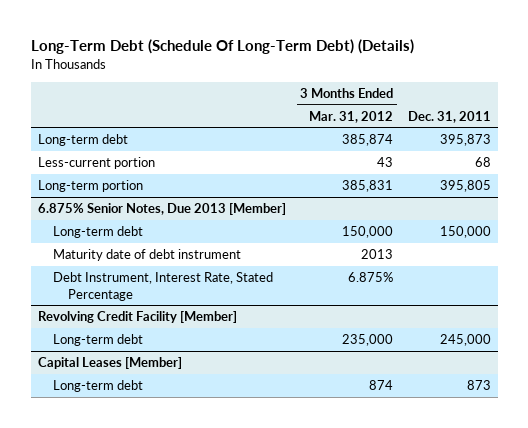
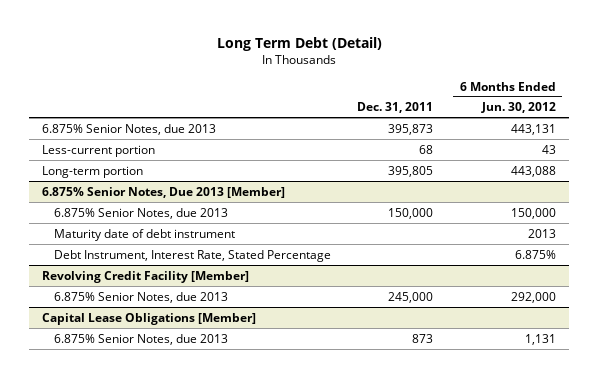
- Long-Term Debt (Schedule Of Long-Term Debt) (Details)
+ Long Term Debt (Detail)
- | 3 Months Ended Mar. 31, 2012 | Dec. 31, 2011
+ | Dec. 31, 2011 | 6 Months Ended Jun. 30, 2012
- Long-term debt | 385,874 | 395,873
+ 6.875% Senior Notes, due 2013 | 395,873 | 443,131
@ 6.875% Senior Notes, Due 2013 [Member]
- Long-term debt | 150,000 | 150,000
+ 6.875% Senior Notes, due 2013 | 150,000 | 150,000
@ Revolving Credit Facility [Member]
- Long-term debt | 235,000 | 245,000
- Capital Leases [Member]
- Long-term debt | 874 | 873
@ Revolving Credit Facility [Member]
+ 6.875% Senior Notes, due 2013 | 245,000 | 292,000
+ Capital Lease Obligations [Member]
+ 6.875% Senior Notes, due 2013 | 873 | 1,131

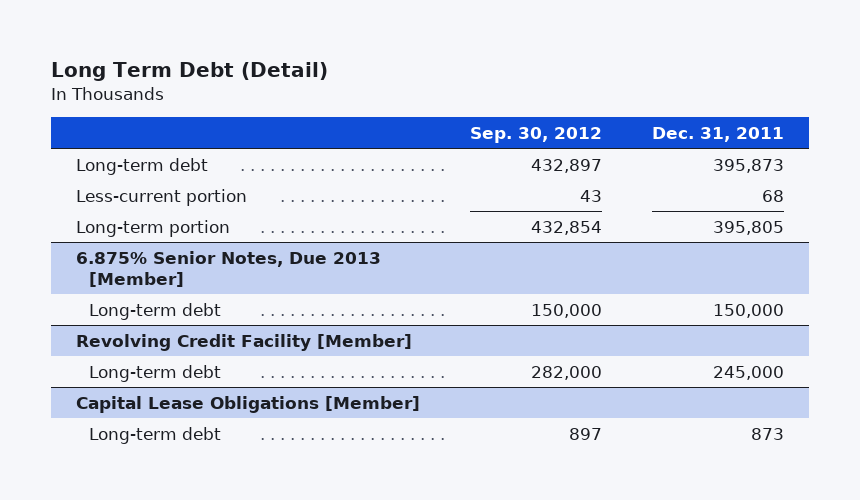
- | Dec. 31, 2011 | 6 Months Ended Jun. 30, 2012
+ | Sep. 30, 2012 | Dec. 31, 2011
- 6.875% Senior Notes, due 2013 | 395,873 | 443,131
+ Long-term debt | 432,897 | 395,873
@ 6.875% Senior Notes, Due 2013 [Member]
- 6.875% Senior Notes, due 2013 | 150,000 | 150,000
- Maturity date of debt instrument | | 2013
- Debt Instrument, Interest Rate, Stated Percentage | | 6.875%
+ Long-term debt | 150,000 | 150,000
@ Revolving Credit Facility [Member]
- 6.875% Senior Notes, due 2013 | 245,000 | 292,000
+ Long-term debt | 282,000 | 245,000
@ Capital Lease Obligations [Member]
- 6.875% Senior Notes, due 2013 | 873 | 1,131
+ Long-term debt | 897 | 873

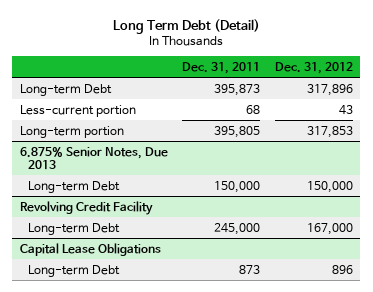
- | Sep. 30, 2012 | Dec. 31, 2011
+ | Dec. 31, 2011 | Dec. 31, 2012
- Long-term debt | 432,897 | 395,873
+ Long-term Debt | 395,873 | 317,896
- 6.875% Senior Notes, Due 2013 [Member]
- Long-term debt | 150,000 | 150,000
- Revolving Credit Facility [Member]
- Long-term debt | 282,000 | 245,000
- Capital Lease Obligations [Member]
- Long-term debt | 897 | 873
+ 6.875% Senior Notes, Due 2013
+ Long-term Debt | 150,000 | 150,000
+ Revolving Credit Facility
+ Long-term Debt | 245,000 | 167,000
+ Capital Lease Obligations
+ Long-term Debt | 873 | 896

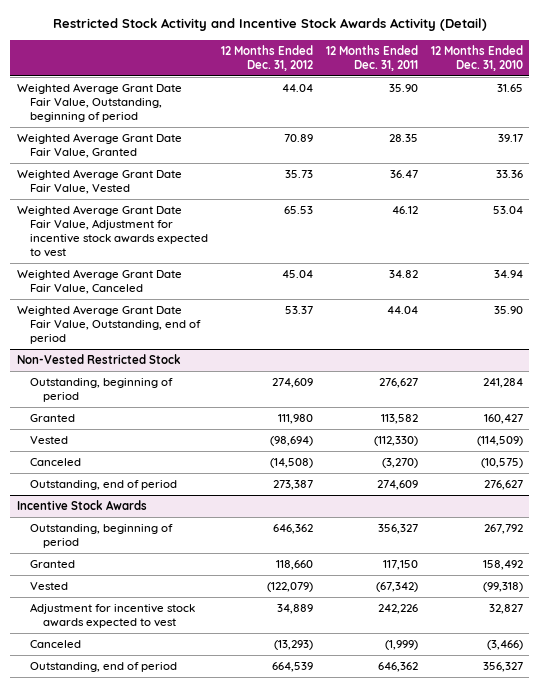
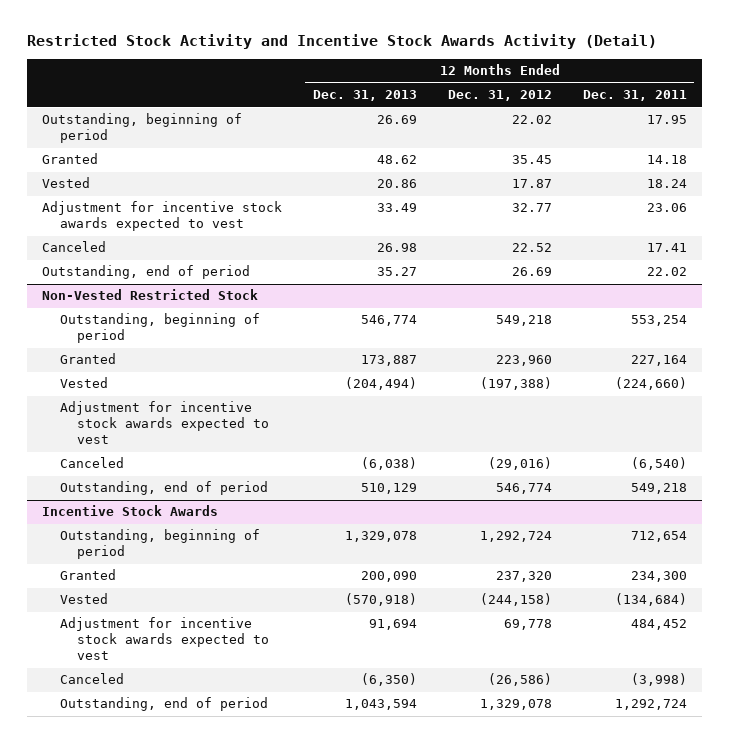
- | 12 Months Ended Dec. 31, 2012 | 12 Months Ended Dec. 31, 2011 | 12 Months Ended Dec. 31, 2010
+ | 12 Months Ended Dec. 31, 2013 | 12 Months Ended Dec. 31, 2012 | 12 Months Ended Dec. 31, 2011
- Weighted Average Grant Date Fair Value, Outstanding, beginning of period | 44.04 | 35.90 | 31.65
- Weighted Average Grant Date Fair Value, Granted | 70.89 | 28.35 | 39.17
- Weighted Average Grant Date Fair Value, Vested | 35.73 | 36.47 | 33.36
- Weighted Average Grant Date Fair Value, Adjustment for incentive stock awards expected to vest | 65.53 | 46.12 | 53.04
- Weighted Average Grant Date Fair Value, Canceled | 45.04 | 34.82 | 34.94
- Weighted Average Grant Date Fair Value, Outstanding, end of period | 53.37 | 44.04 | 35.90
+ Outstanding, beginning of period | 26.69 | 22.02 | 17.95
+ Granted | 48.62 | 35.45 | 14.18
+ Vested | 20.86 | 17.87 | 18.24
+ Adjustment for incentive stock awards expected to vest | 33.49 | 32.77 | 23.06
+ Canceled | 26.98 | 22.52 | 17.41
+ Outstanding, end of period | 35.27 | 26.69 | 22.02
@ Non-Vested Restricted Stock
- Outstanding, beginning of period | 274,609 | 276,627 | 241,284
- Granted | 111,980 | 113,582 | 160,427
- Vested | (98,694) | (112,330) | (114,509)
- Canceled | (14,508) | (3,270) | (10,575)
- Outstanding, end of period | 273,387 | 274,609 | 276,627
+ Outstanding, beginning of period | 546,774 | 549,218 | 553,254
+ Granted | 173,887 | 223,960 | 227,164
+ Vested | (204,494) | (197,388) | (224,660)
+ Adjustment for incentive stock awards expected to vest
+ Canceled | (6,038) | (29,016) | (6,540)
+ Outstanding, end of period | 510,129 | 546,774 | 549,218
@ Incentive Stock Awards
- Outstanding, beginning of period | 646,362 | 356,327 | 267,792
- Granted | 118,660 | 117,150 | 158,492
- Vested | (122,079) | (67,342) | (99,318)
- Adjustment for incentive stock awards expected to vest | 34,889 | 242,226 | 32,827
- Canceled | (13,293) | (1,999) | (3,466)
- Outstanding, end of period | 664,539 | 646,362 | 356,327
+ Outstanding, beginning of period | 1,329,078 | 1,292,724 | 712,654
+ Granted | 200,090 | 237,320 | 234,300
+ Vested | (570,918) | (244,158) | (134,684)
+ Adjustment for incentive stock awards expected to vest | 91,694 | 69,778 | 484,452
+ Canceled | (6,350) | (26,586) | (3,998)
+ Outstanding, end of period | 1,043,594 | 1,329,078 | 1,292,724

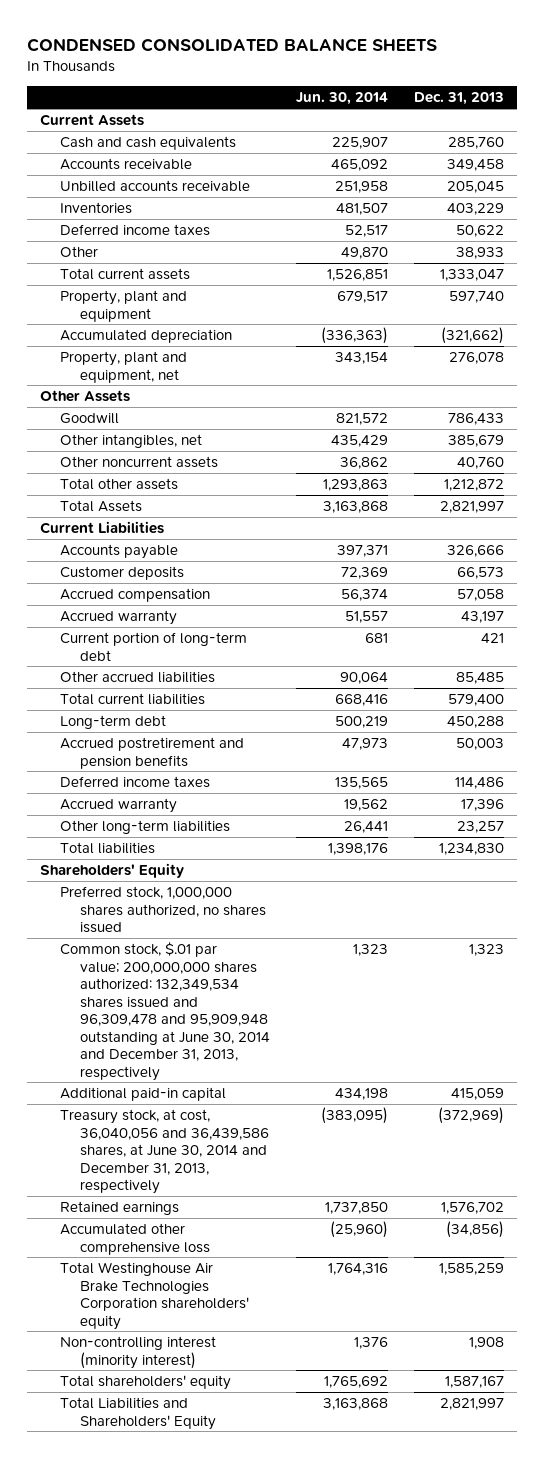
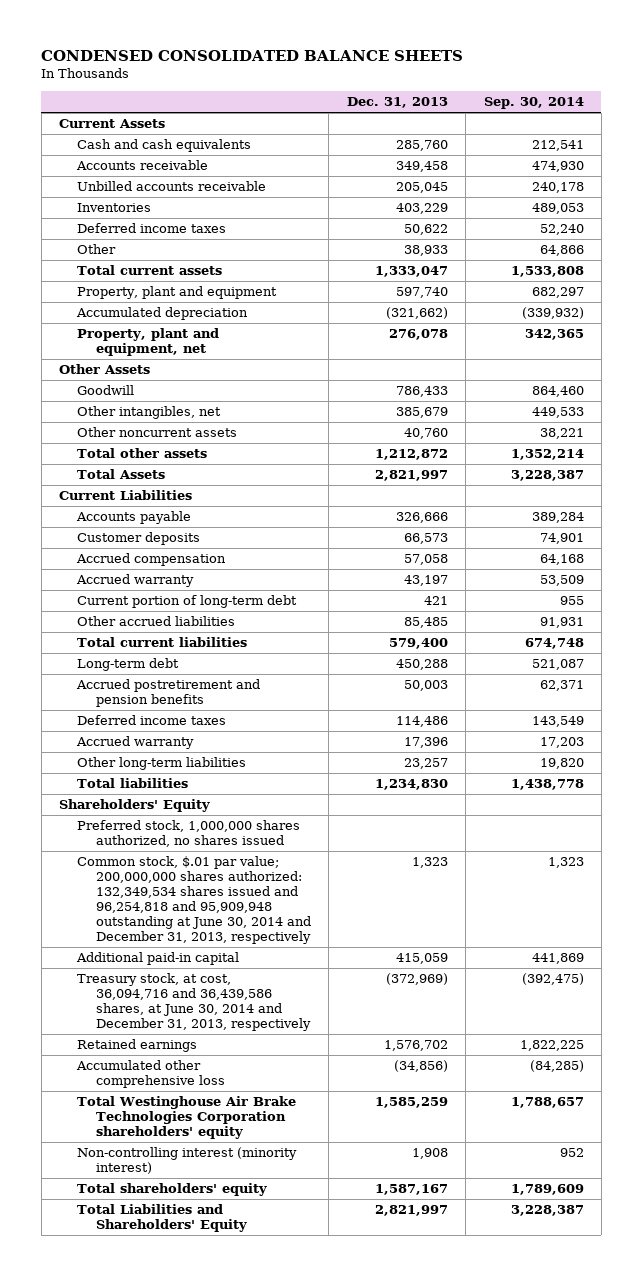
- | Jun. 30, 2014 | Dec. 31, 2013
+ | Dec. 31, 2013 | Sep. 30, 2014
- Common stock, $.01 par value; 200,000,000 shares authorized: 132,349,534 shares issued and 96,309,478 and 95,909,948 outstanding at June 30, 2014 and December 31, 2013, respectively | 1,323 | 1,323
+ Common stock, $.01 par value; 200,000,000 shares authorized: 132,349,534 shares issued and 96,254,818 and 95,909,948 outstanding at June 30, 2014 and December 31, 2013, respectively | 1,323 | 1,323
- Treasury stock, at cost, 36,040,056 and 36,439,586 shares, at June 30, 2014 and December 31, 2013, respectively | (383,095) | (372,969)
+ Treasury stock, at cost, 36,094,716 and 36,439,586 shares, at June 30, 2014 and December 31, 2013, respectively | (372,969) | (392,475)

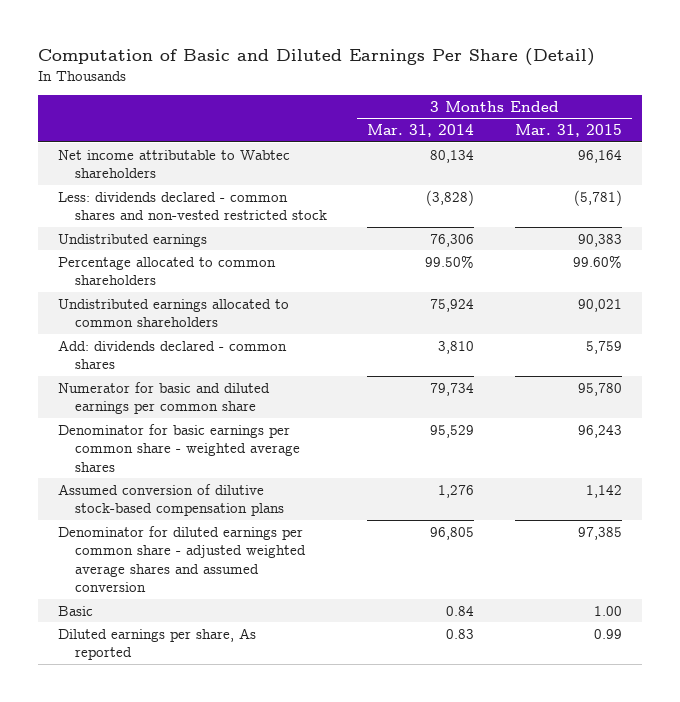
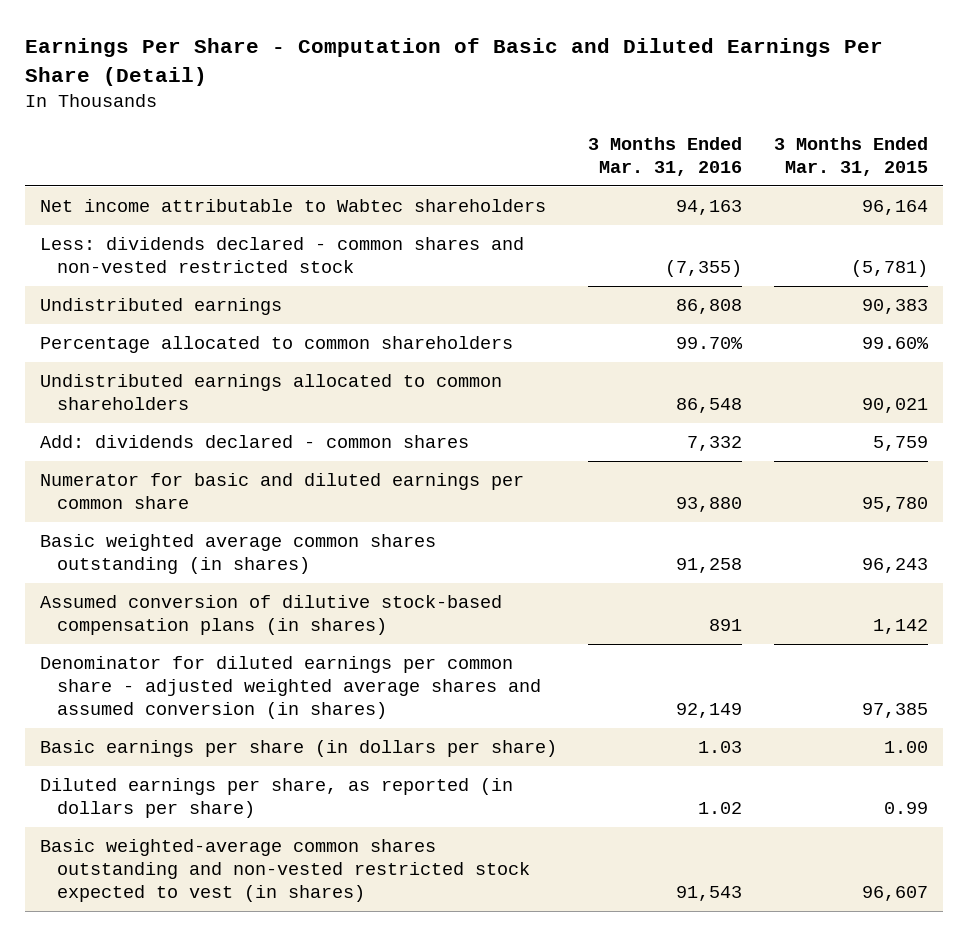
- Computation of Basic and Diluted Earnings Per Share (Detail)
+ Earnings Per Share - Computation of Basic and Diluted Earnings Per Share (Detail)
- | 3 Months Ended Mar. 31, 2014 | 3 Months Ended Mar. 31, 2015
+ | 3 Months Ended Mar. 31, 2016 | 3 Months Ended Mar. 31, 2015
- Denominator for basic earnings per common share - weighted average shares | 95,529 | 96,243
- Assumed conversion of dilutive stock-based compensation plans | 1,276 | 1,142
- Denominator for diluted earnings per common share - adjusted weighted average shares and assumed conversion | 96,805 | 97,385
- Basic | 0.84 | 1.00
- Diluted earnings per share, As reported | 0.83 | 0.99
+ Basic weighted average common shares outstanding (in shares) | 91,258 | 96,243
+ Assumed conversion of dilutive stock-based compensation plans (in shares) | 891 | 1,142
+ Denominator for diluted earnings per common share - adjusted weighted average shares and assumed conversion (in shares) | 92,149 | 97,385
+ Basic earnings per share (in dollars per share) | 1.03 | 1.00
+ Diluted earnings per share, as reported (in dollars per share) | 1.02 | 0.99
+ Basic weighted-average common shares outstanding and non-vested restricted stock expected to vest (in shares) | 91,543 | 96,607

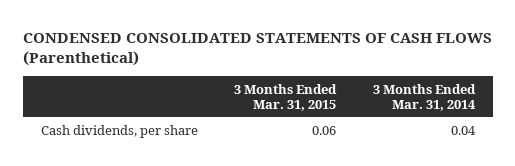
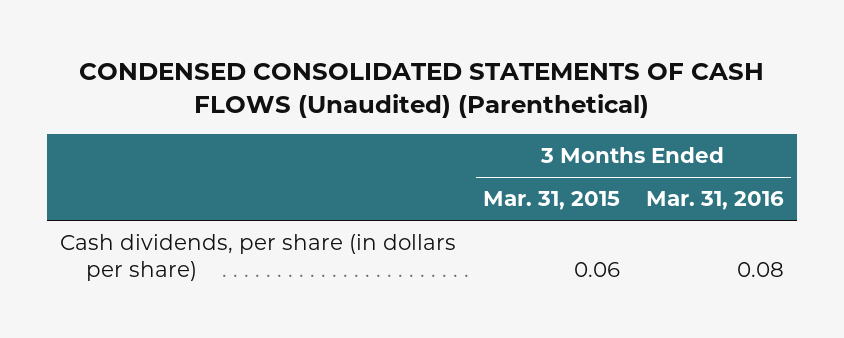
- CONDENSED CONSOLIDATED STATEMENTS OF CASH FLOWS (Parenthetical)
+ CONDENSED CONSOLIDATED STATEMENTS OF CASH FLOWS (Unaudited) (Parenthetical)
- | 3 Months Ended Mar. 31, 2015 | 3 Months Ended Mar. 31, 2014
+ | 3 Months Ended Mar. 31, 2015 | 3 Months Ended Mar. 31, 2016
- Cash dividends, per share | 0.06 | 0.04
+ Cash dividends, per share (in dollars per share) | 0.06 | 0.08

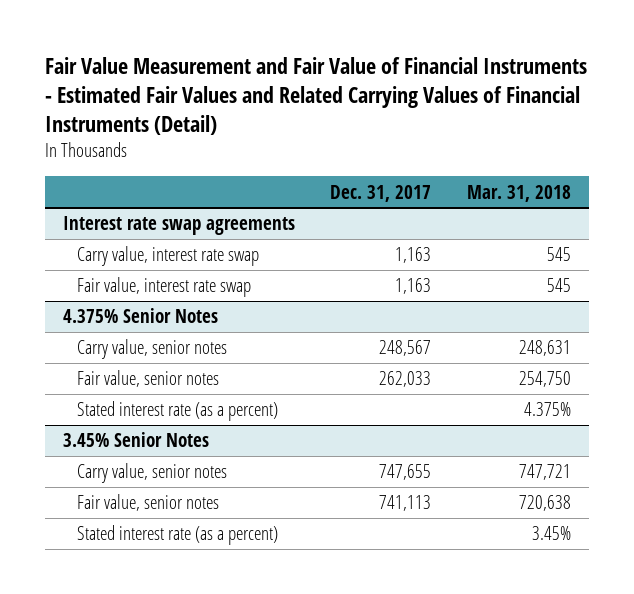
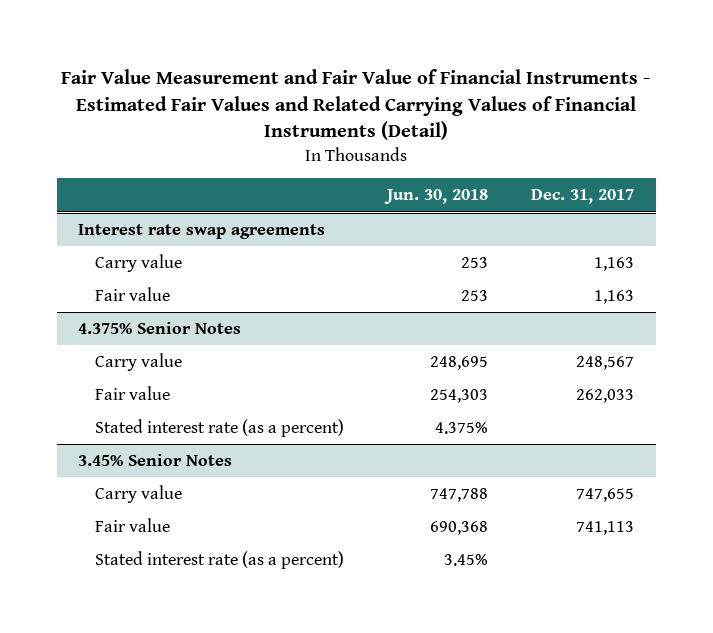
- | Dec. 31, 2017 | Mar. 31, 2018
+ | Jun. 30, 2018 | Dec. 31, 2017
@ Interest rate swap agreements
- Carry value, interest rate swap | 1,163 | 545
- Fair value, interest rate swap | 1,163 | 545
+ Carry value | 253 | 1,163
+ Fair value | 253 | 1,163
@ 4.375% Senior Notes
- Carry value, senior notes | 248,567 | 248,631
- Fair value, senior notes | 262,033 | 254,750
+ Carry value | 248,695 | 248,567
+ Fair value | 254,303 | 262,033
@ 3.45% Senior Notes
- Carry value, senior notes | 747,655 | 747,721
- Fair value, senior notes | 741,113 | 720,638
+ Carry value | 747,788 | 747,655
+ Fair value | 690,368 | 741,113

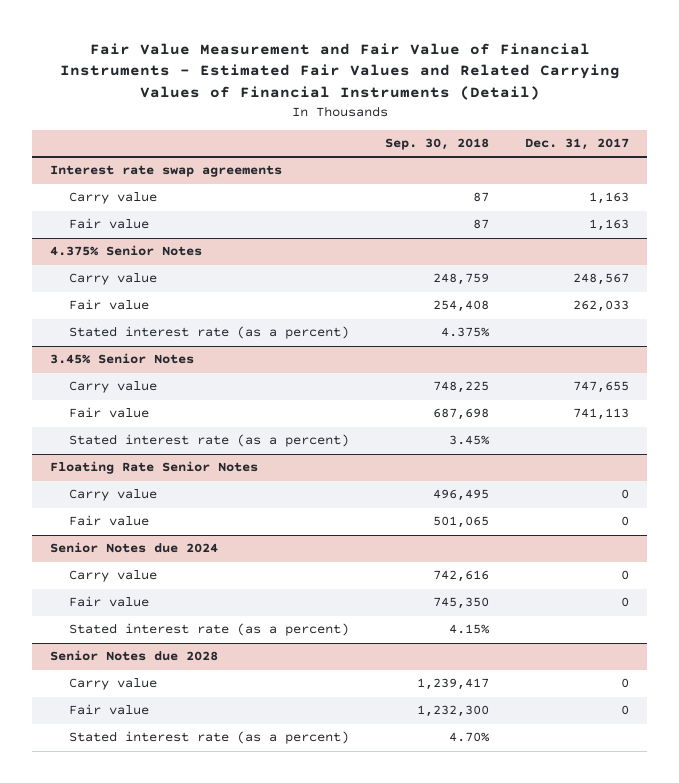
- | Jun. 30, 2018 | Dec. 31, 2017
+ | Sep. 30, 2018 | Dec. 31, 2017
+ Floating Rate Senior Notes
+ Carry value | 496,495 | 0
+ Fair value | 501,065 | 0
+ Senior Notes due 2024
+ Carry value | 742,616 | 0
+ Fair value | 745,350 | 0
+ Stated interest rate (as a percent) | 4.15% |
+ Senior Notes due 2028
+ Carry value | 1,239,417 | 0
+ Fair value | 1,232,300 | 0
+ Stated interest rate (as a percent) | 4.70% |

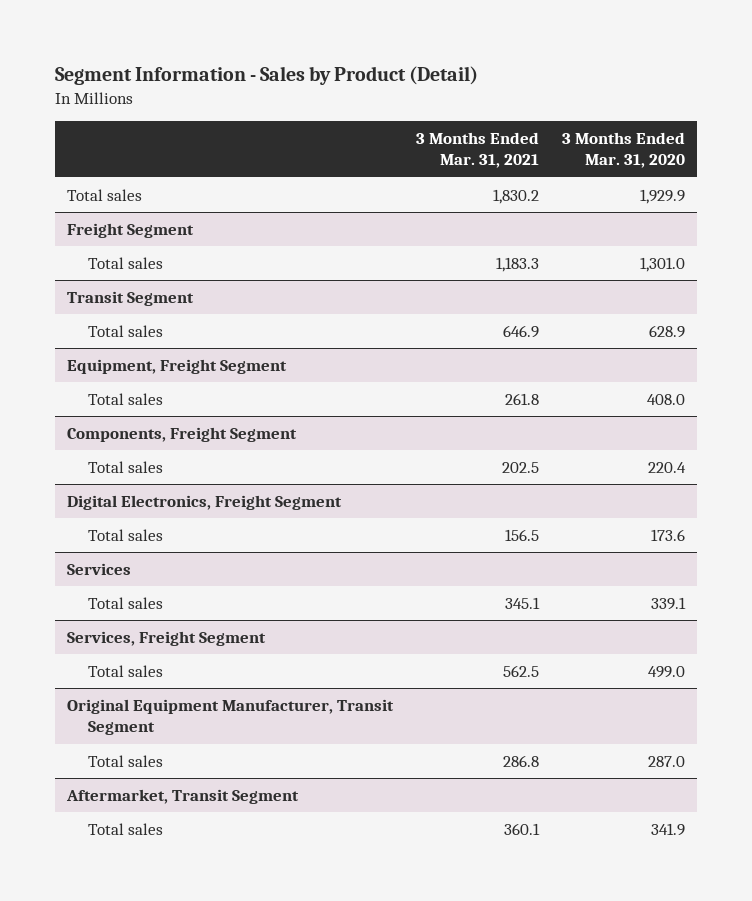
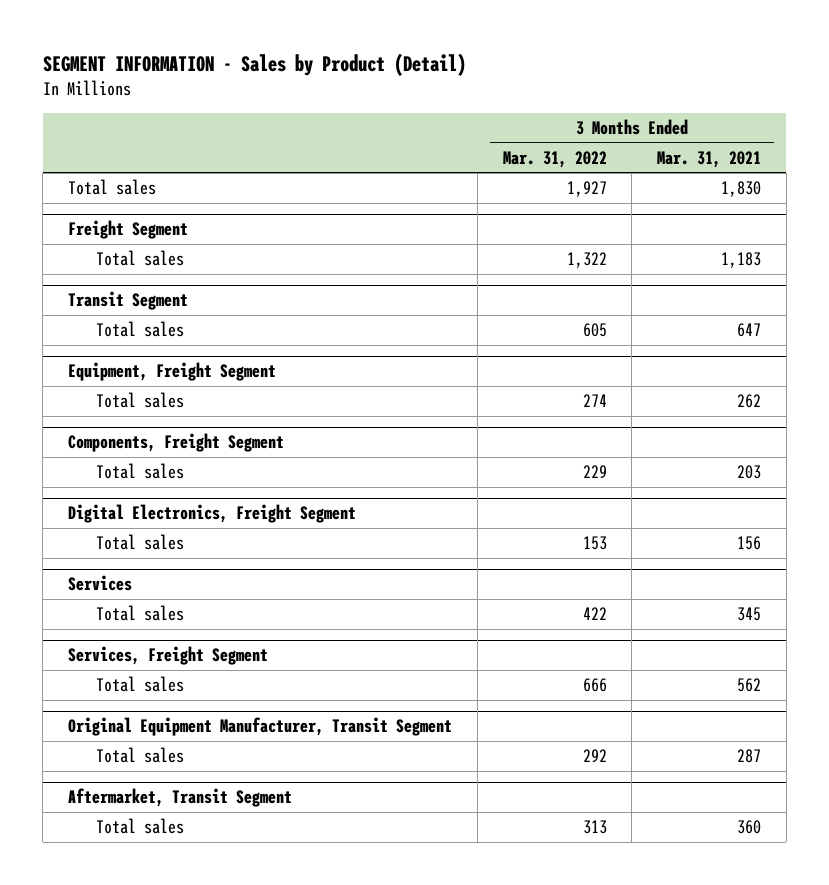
- Segment Information - Sales by Product (Detail)
+ SEGMENT INFORMATION - Sales by Product (Detail)
- | 3 Months Ended Mar. 31, 2021 | 3 Months Ended Mar. 31, 2020
+ | 3 Months Ended Mar. 31, 2022 | 3 Months Ended Mar. 31, 2021
- Total sales | 1,830.2 | 1,929.9
+ Total sales | 1,927 | 1,830
@ Freight Segment
- Total sales | 1,183.3 | 1,301.0
+ Total sales | 1,322 | 1,183
@ Transit Segment
- Total sales | 646.9 | 628.9
+ Total sales | 605 | 647
@ Equipment, Freight Segment
- Total sales | 261.8 | 408.0
+ Total sales | 274 | 262
@ Components, Freight Segment
- Total sales | 202.5 | 220.4
+ Total sales | 229 | 203
@ Digital Electronics, Freight Segment
- Total sales | 156.5 | 173.6
+ Total sales | 153 | 156
@ Services
- Total sales | 345.1 | 339.1
+ Total sales | 422 | 345
@ Services, Freight Segment
- Total sales | 562.5 | 499.0
+ Total sales | 666 | 562
@ Original Equipment Manufacturer, Transit Segment
- Total sales | 286.8 | 287.0
+ Total sales | 292 | 287
@ Aftermarket, Transit Segment
- Total sales | 360.1 | 341.9
+ Total sales | 313 | 360

